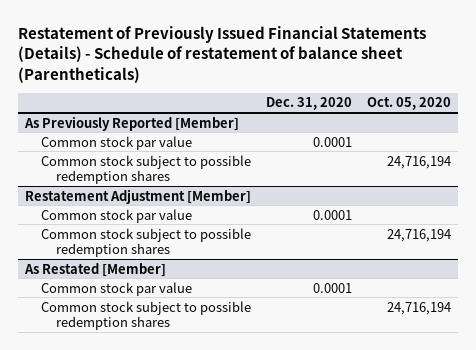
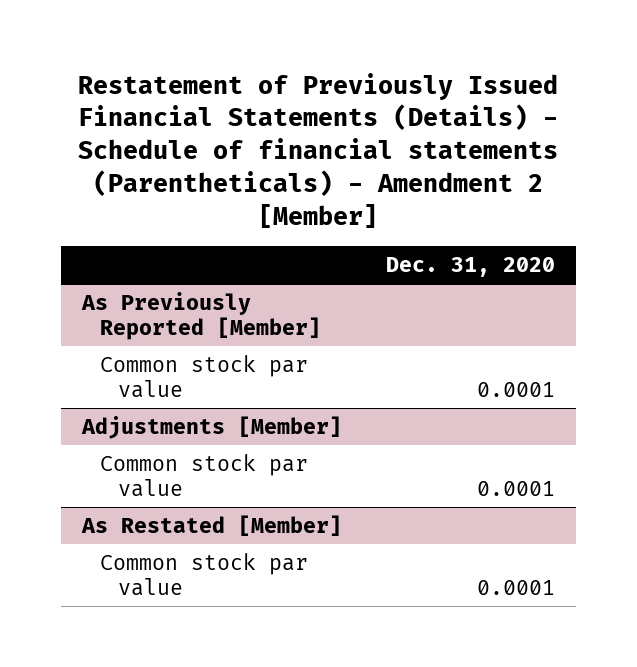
- Restatement of Previously Issued Financial Statements (Details) - Schedule of restatement of balance sheet (Parentheticals)
+ Restatement of Previously Issued Financial Statements (Details) - Schedule of financial statements (Parentheticals) - Amendment 2 [Member]
- | Dec. 31, 2020 | Oct. 05, 2020
+ | Dec. 31, 2020
@ As Previously Reported [Member]
- Common stock subject to possible redemption shares | | 24,716,194
- Restatement Adjustment [Member]
+ Adjustments [Member]
- Common stock subject to possible redemption shares | | 24,716,194
@ As Restated [Member]
- Common stock subject to possible redemption shares | | 24,716,194

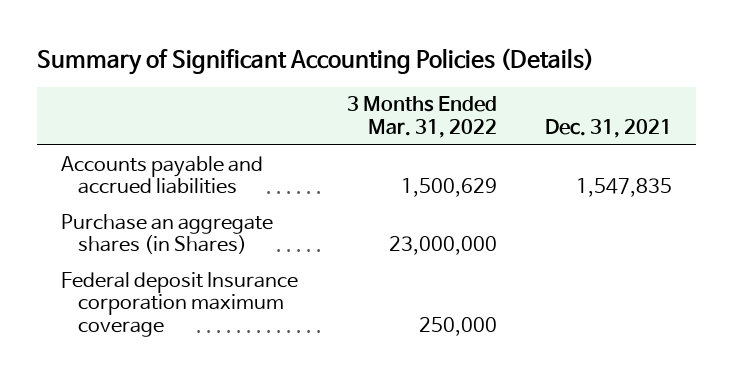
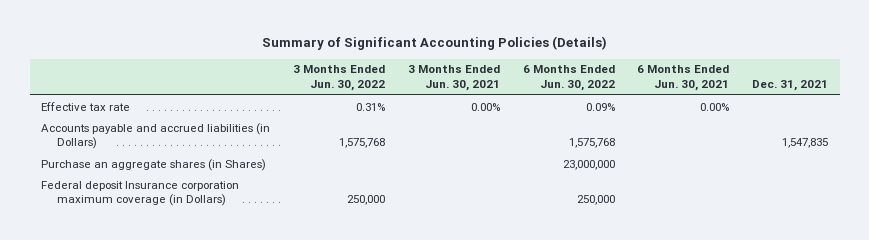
- | 3 Months Ended Mar. 31, 2022 | Dec. 31, 2021
+ | 3 Months Ended Jun. 30, 2022 | 3 Months Ended Jun. 30, 2021 | 6 Months Ended Jun. 30, 2022 | 6 Months Ended Jun. 30, 2021 | Dec. 31, 2021
- Accounts payable and accrued liabilities | 1,500,629 | 1,547,835
+ Effective tax rate | 0.31% | 0.00% | 0.09% | 0.00% |
+ Accounts payable and accrued liabilities (in Dollars) | 1,575,768 | | 1,575,768 | | 1,547,835
- Federal deposit Insurance corporation maximum coverage | 250,000 |
+ Federal deposit Insurance corporation maximum coverage (in Dollars) | 250,000 | | 250,000 | |

